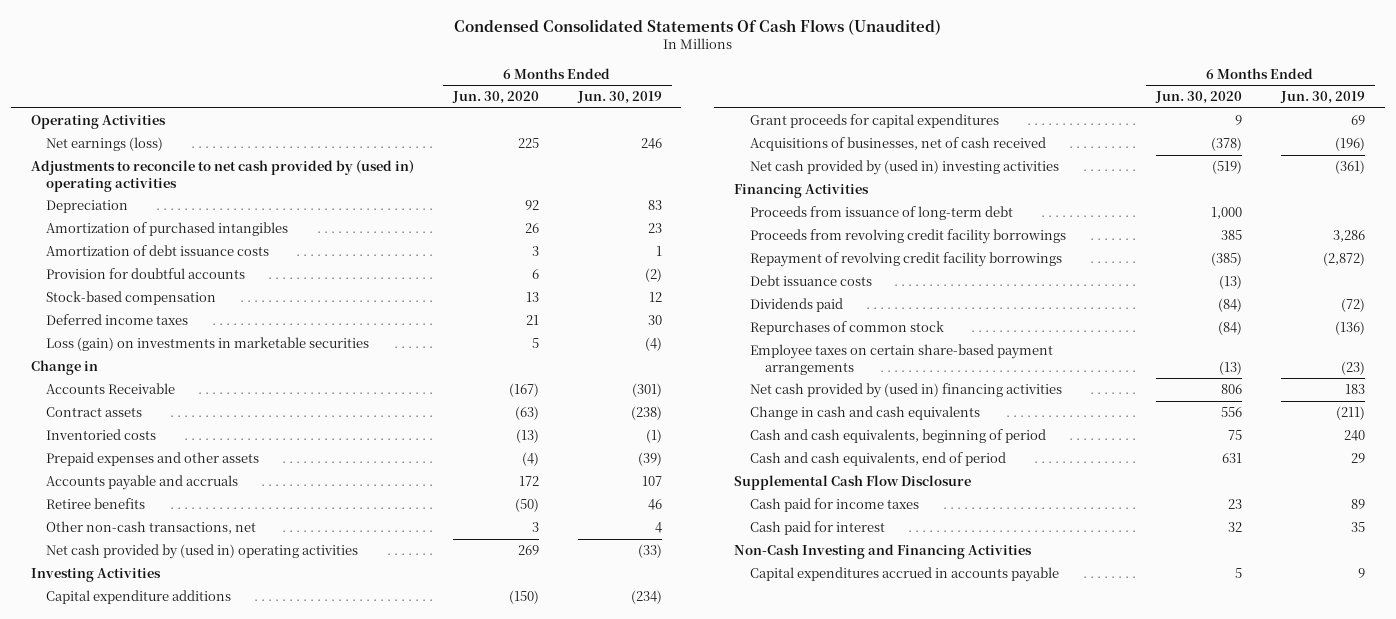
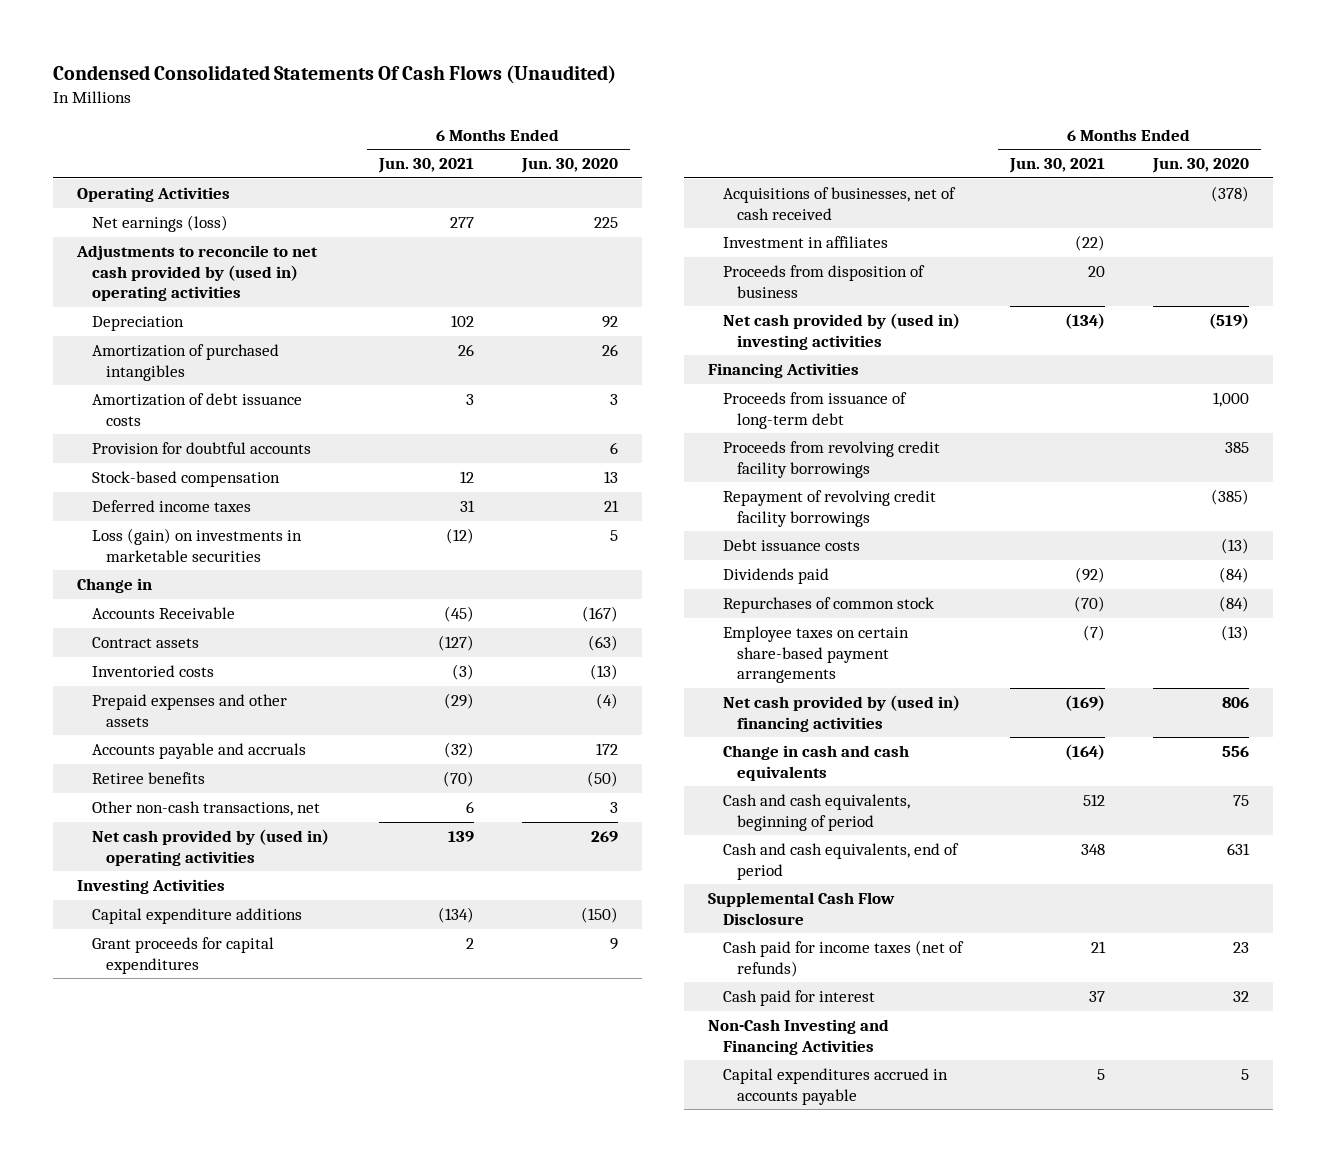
- | 6 Months Ended Jun. 30, 2020 | 6 Months Ended Jun. 30, 2019
+ | 6 Months Ended Jun. 30, 2021 | 6 Months Ended Jun. 30, 2020
+ Investment in affiliates | (22) |
+ Proceeds from disposition of business | 20 |
- Cash paid for income taxes | 23 | 89
+ Cash paid for income taxes (net of refunds) | 21 | 23

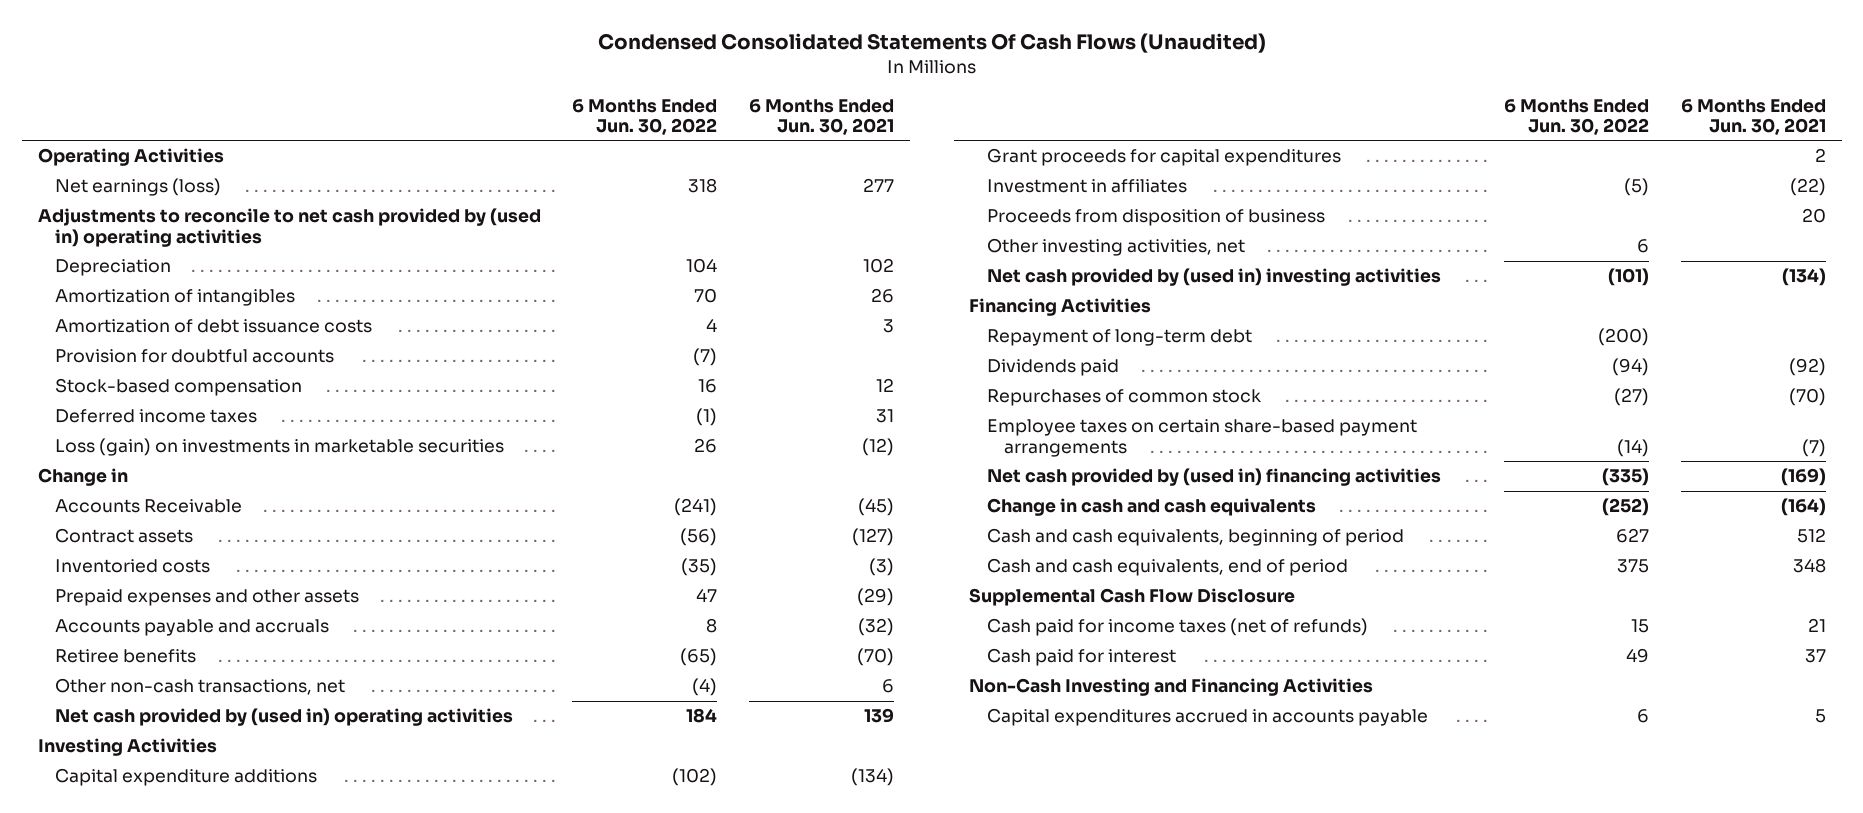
- | 6 Months Ended Jun. 30, 2021 | 6 Months Ended Jun. 30, 2020
+ | 6 Months Ended Jun. 30, 2022 | 6 Months Ended Jun. 30, 2021
- Amortization of purchased intangibles | 26 | 26
+ Amortization of intangibles | 70 | 26
- Acquisitions of businesses, net of cash received | | (378)
+ Other investing activities, net | 6 |
- Proceeds from issuance of long-term debt | | 1,000
- Proceeds from revolving credit facility borrowings | | 385
- Repayment of revolving credit facility borrowings | | (385)
- Debt issuance costs | | (13)
+ Repayment of long-term debt | (200) |

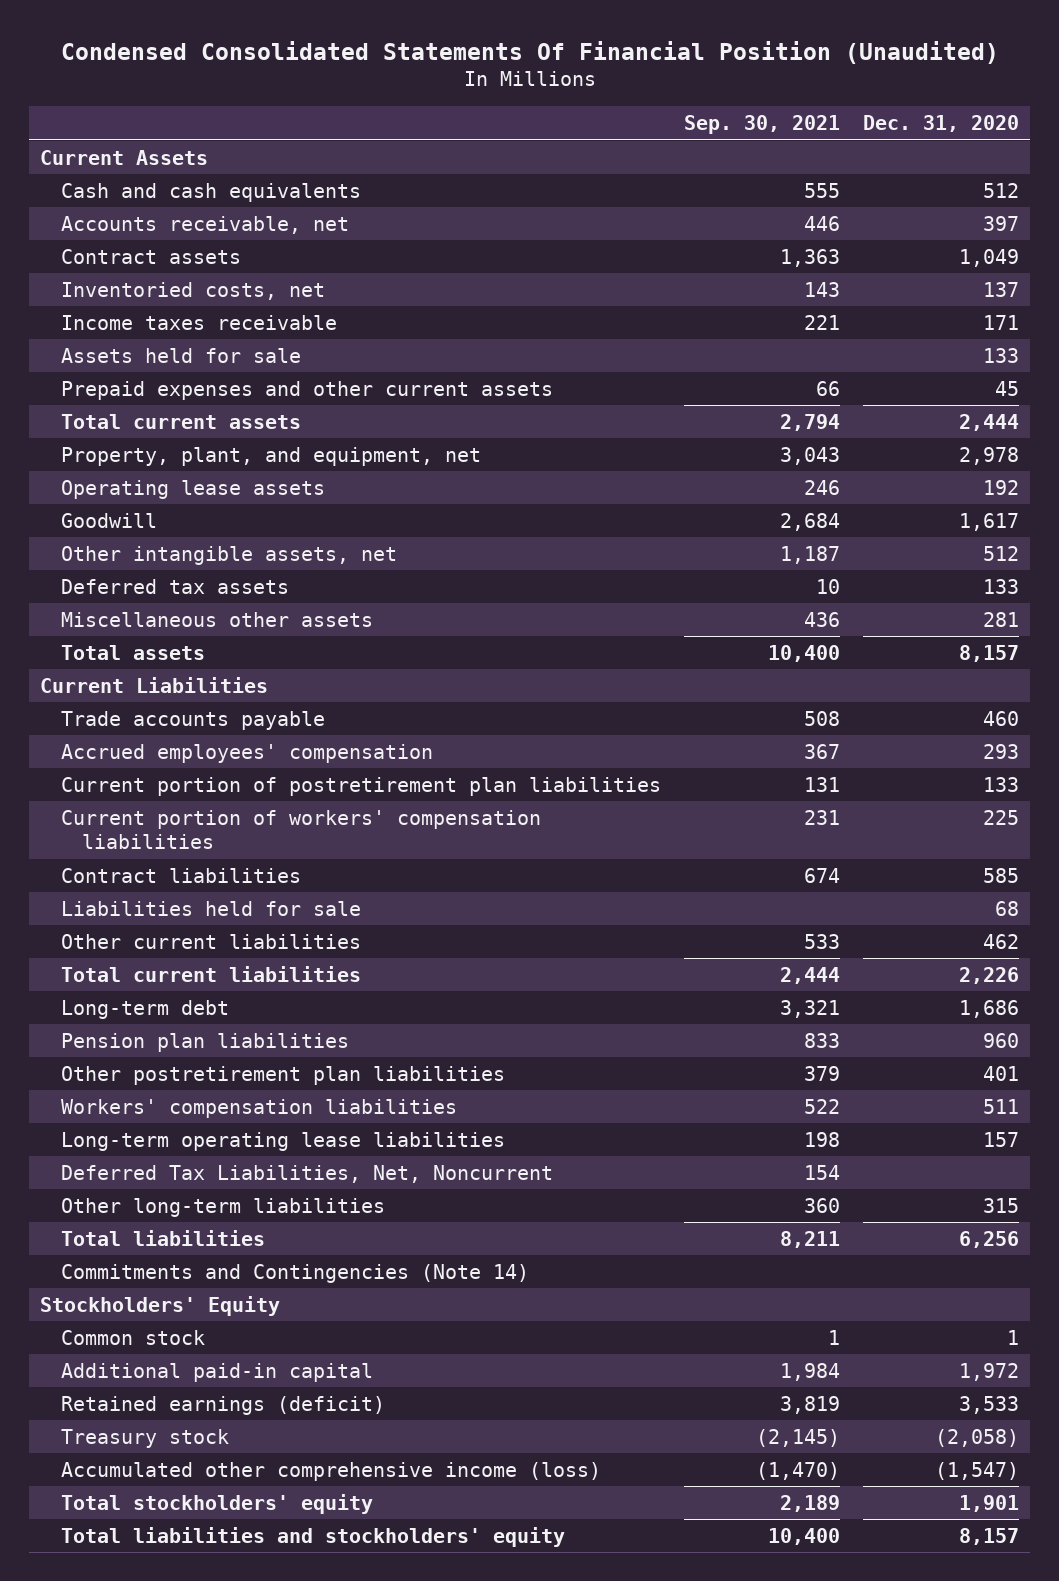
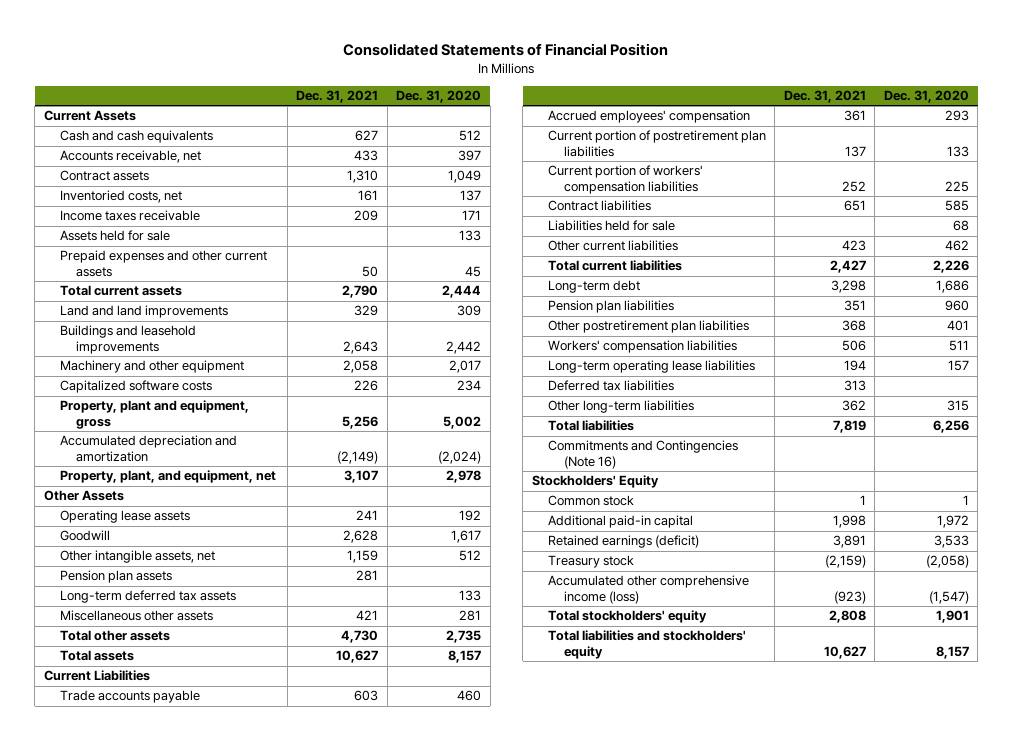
- Condensed Consolidated Statements Of Financial Position (Unaudited)
+ Consolidated Statements of Financial Position
- | Sep. 30, 2021 | Dec. 31, 2020
+ | Dec. 31, 2021 | Dec. 31, 2020
+ Land and land improvements | 329 | 309
+ Buildings and leasehold improvements | 2,643 | 2,442
+ Machinery and other equipment | 2,058 | 2,017
+ Capitalized software costs | 226 | 234
+ Property, plant and equipment, gross | 5,256 | 5,002
+ Accumulated depreciation and amortization | (2,149) | (2,024)
+ Other Assets
- Deferred tax assets | 10 | 133
+ Pension plan assets | 281 |
+ Long-term deferred tax assets | | 133
+ Total other assets | 4,730 | 2,735
- Deferred Tax Liabilities, Net, Noncurrent | 154 |
+ Deferred tax liabilities | 313 |
- Commitments and Contingencies (Note 14)
+ Commitments and Contingencies (Note 16)

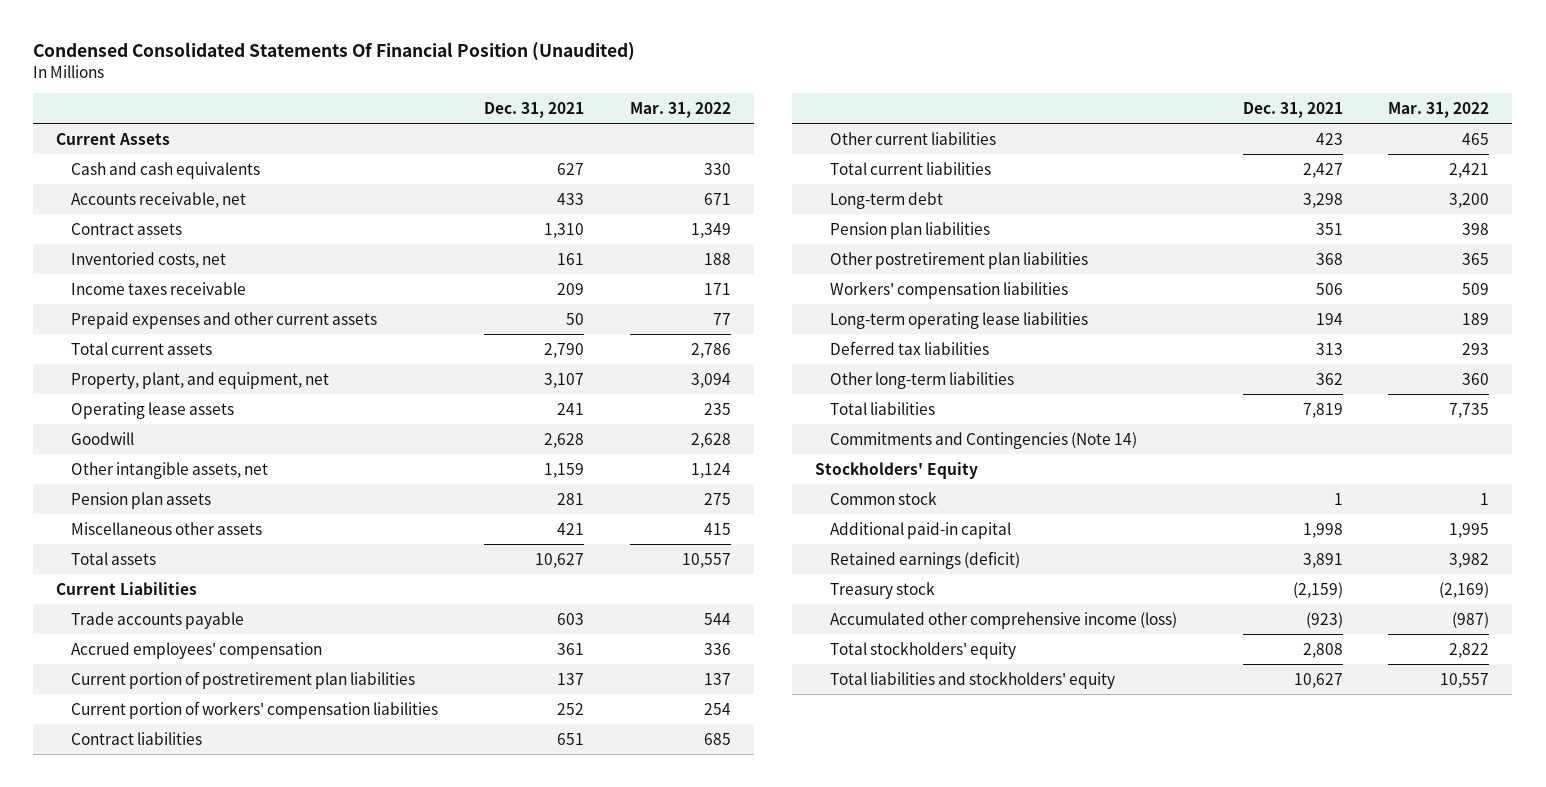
- Consolidated Statements of Financial Position
+ Condensed Consolidated Statements Of Financial Position (Unaudited)
- | Dec. 31, 2021 | Dec. 31, 2020
+ | Dec. 31, 2021 | Mar. 31, 2022
- Assets held for sale | | 133
- Land and land improvements | 329 | 309
- Buildings and leasehold improvements | 2,643 | 2,442
- Machinery and other equipment | 2,058 | 2,017
- Capitalized software costs | 226 | 234
- Property, plant and equipment, gross | 5,256 | 5,002
- Accumulated depreciation and amortization | (2,149) | (2,024)
- Other Assets
- Long-term deferred tax assets | | 133
- Total other assets | 4,730 | 2,735
- Liabilities held for sale | | 68
- Commitments and Contingencies (Note 16)
+ Commitments and Contingencies (Note 14)

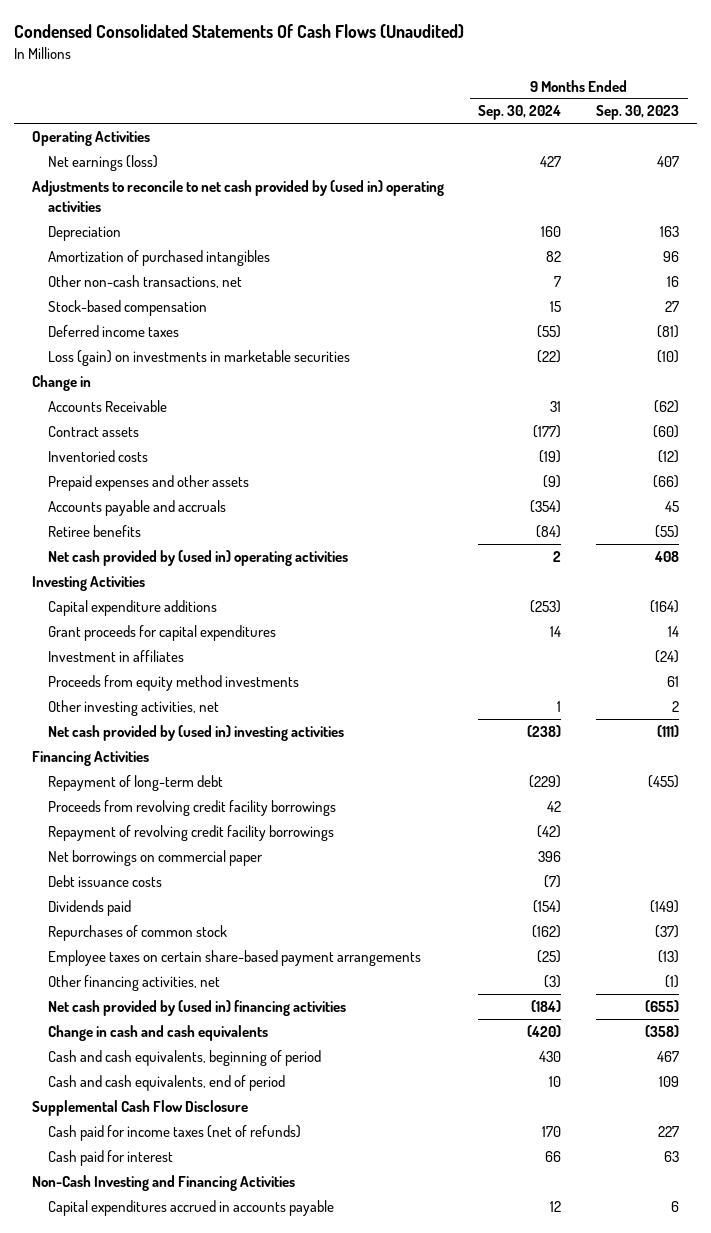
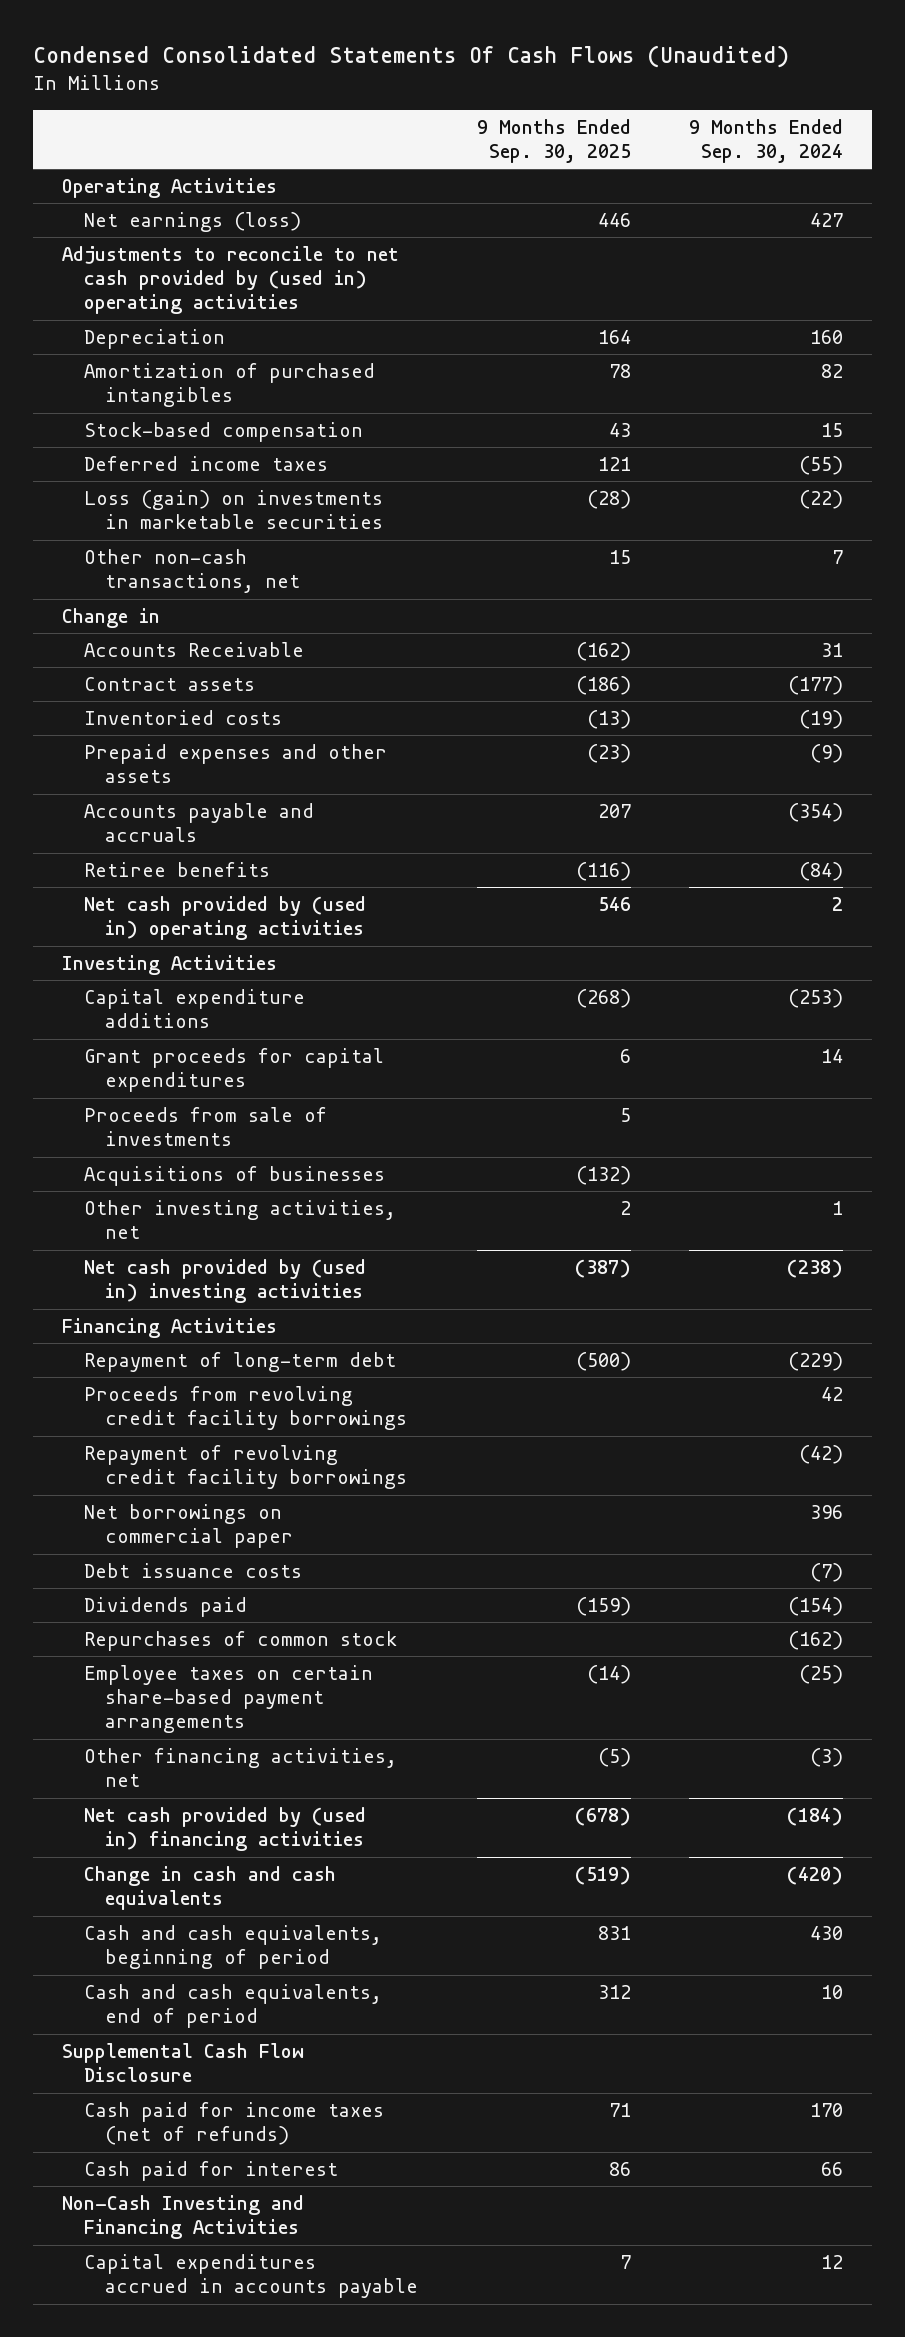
- | 9 Months Ended Sep. 30, 2024 | 9 Months Ended Sep. 30, 2023
+ | 9 Months Ended Sep. 30, 2025 | 9 Months Ended Sep. 30, 2024
moved down: Other non-cash transactions, net | 15 | 7
- Investment in affiliates | | (24)
- Proceeds from equity method investments | | 61
+ Proceeds from sale of investments | 5 |
+ Acquisitions of businesses | (132) |

